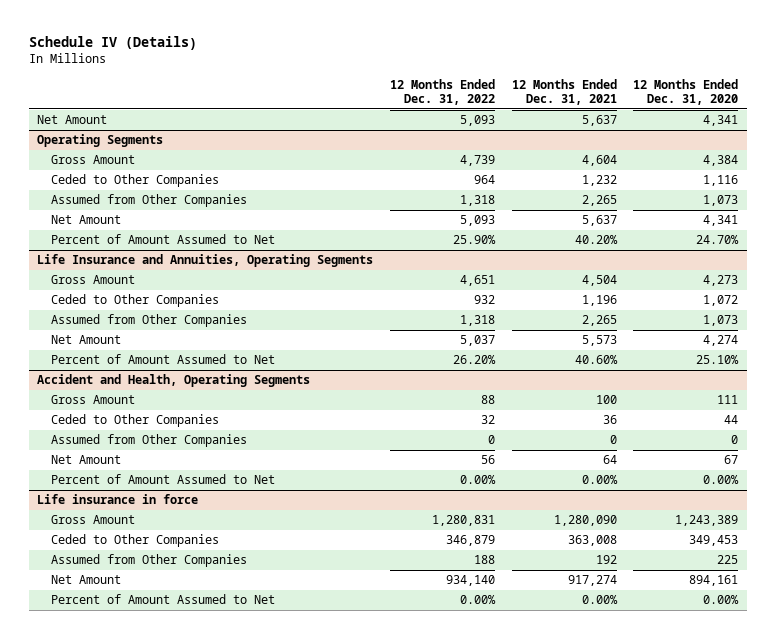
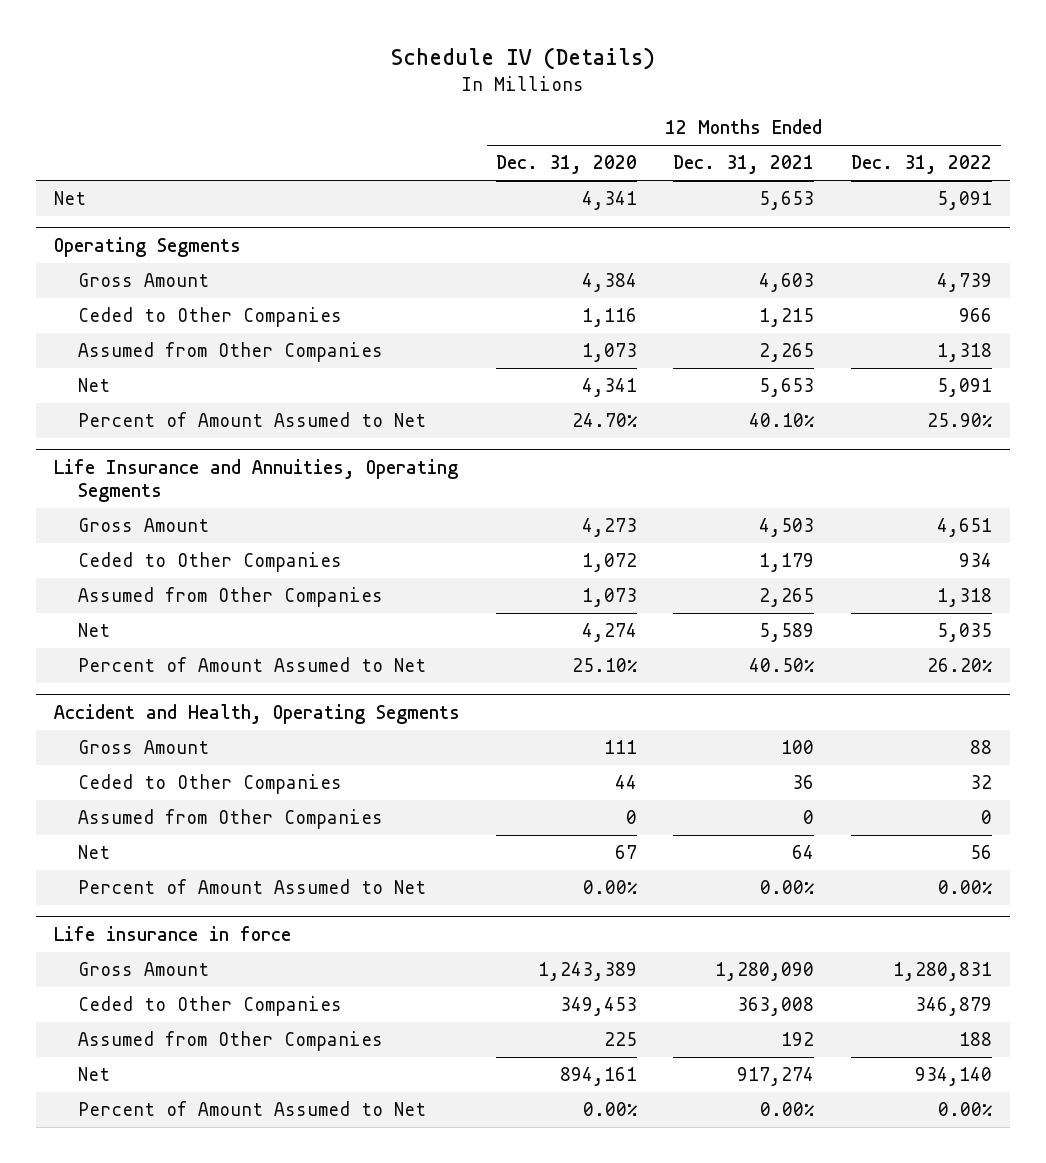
- | 12 Months Ended Dec. 31, 2022 | 12 Months Ended Dec. 31, 2021 | 12 Months Ended Dec. 31, 2020
+ | 12 Months Ended Dec. 31, 2020 | 12 Months Ended Dec. 31, 2021 | 12 Months Ended Dec. 31, 2022
- Net Amount | 5,093 | 5,637 | 4,341
+ Net | 4,341 | 5,653 | 5,091
@ Operating Segments
- Gross Amount | 4,739 | 4,604 | 4,384
- Ceded to Other Companies | 964 | 1,232 | 1,116
+ Gross Amount | 4,384 | 4,603 | 4,739
+ Ceded to Other Companies | 1,116 | 1,215 | 966
- Net Amount | 5,093 | 5,637 | 4,341
- Percent of Amount Assumed to Net | 25.90% | 40.20% | 24.70%
+ Net | 4,341 | 5,653 | 5,091
+ Percent of Amount Assumed to Net | 24.70% | 40.10% | 25.90%
@ Life Insurance and Annuities, Operating Segments
- Gross Amount | 4,651 | 4,504 | 4,273
- Ceded to Other Companies | 932 | 1,196 | 1,072
+ Gross Amount | 4,273 | 4,503 | 4,651
+ Ceded to Other Companies | 1,072 | 1,179 | 934
- Net Amount | 5,037 | 5,573 | 4,274
- Percent of Amount Assumed to Net | 26.20% | 40.60% | 25.10%
+ Net | 4,274 | 5,589 | 5,035
+ Percent of Amount Assumed to Net | 25.10% | 40.50% | 26.20%
@ Accident and Health, Operating Segments
- Net Amount | 56 | 64 | 67
+ Net | 67 | 64 | 56
@ Life insurance in force
- Net Amount | 934,140 | 917,274 | 894,161
+ Net | 894,161 | 917,274 | 934,140

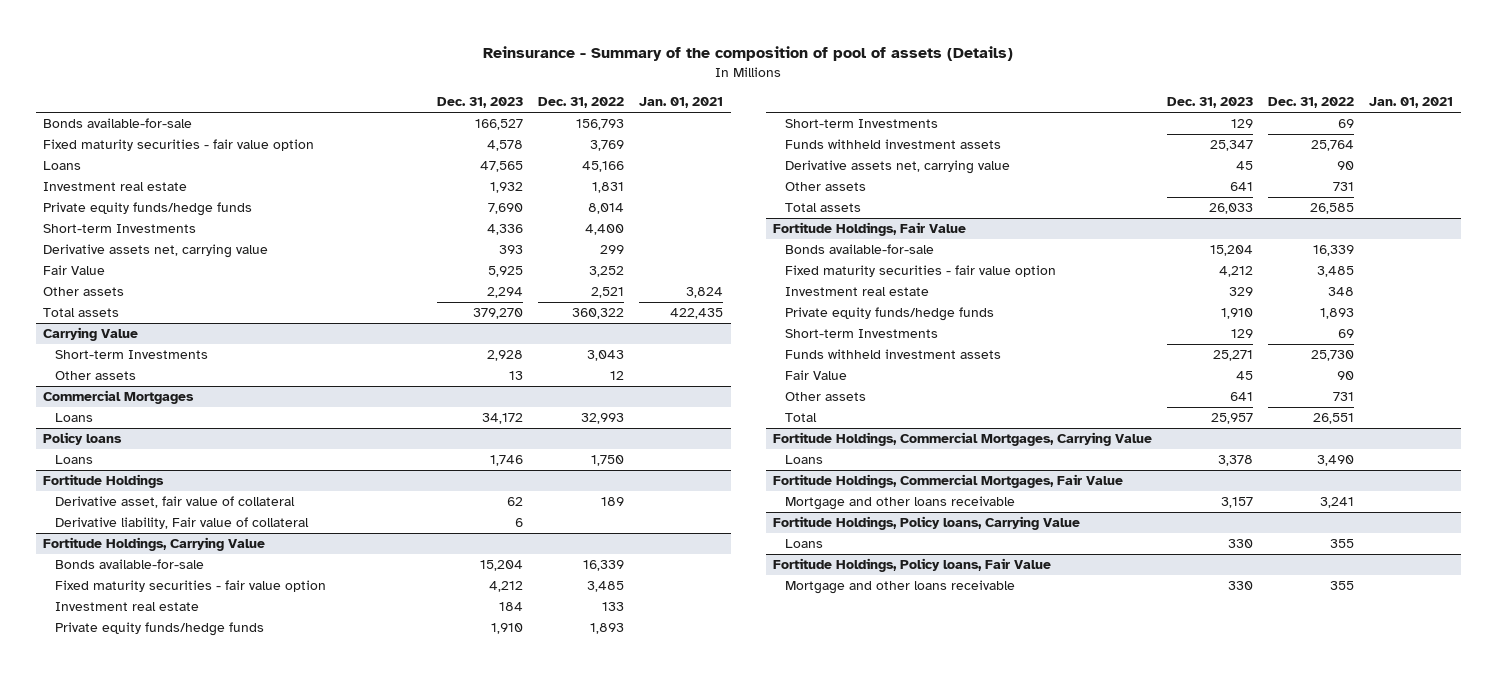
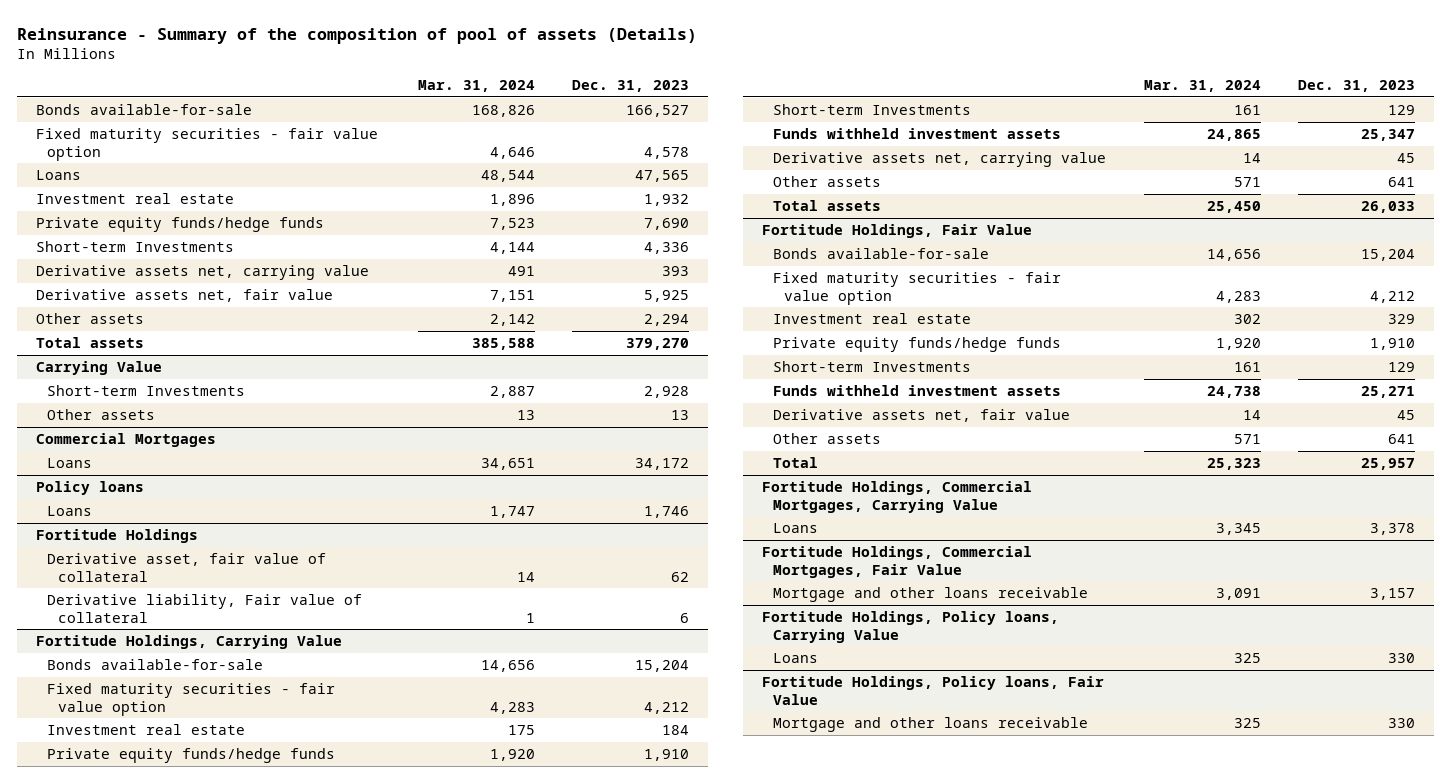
- | Dec. 31, 2023 | Dec. 31, 2022 | Jan. 01, 2021
+ | Mar. 31, 2024 | Dec. 31, 2023
- Fair Value | 5,925 | 3,252 |
+ Derivative assets net, fair value | 7,151 | 5,925
@ Fortitude Holdings, Fair Value
- Fair Value | 45 | 90 |
+ Derivative assets net, fair value | 14 | 45

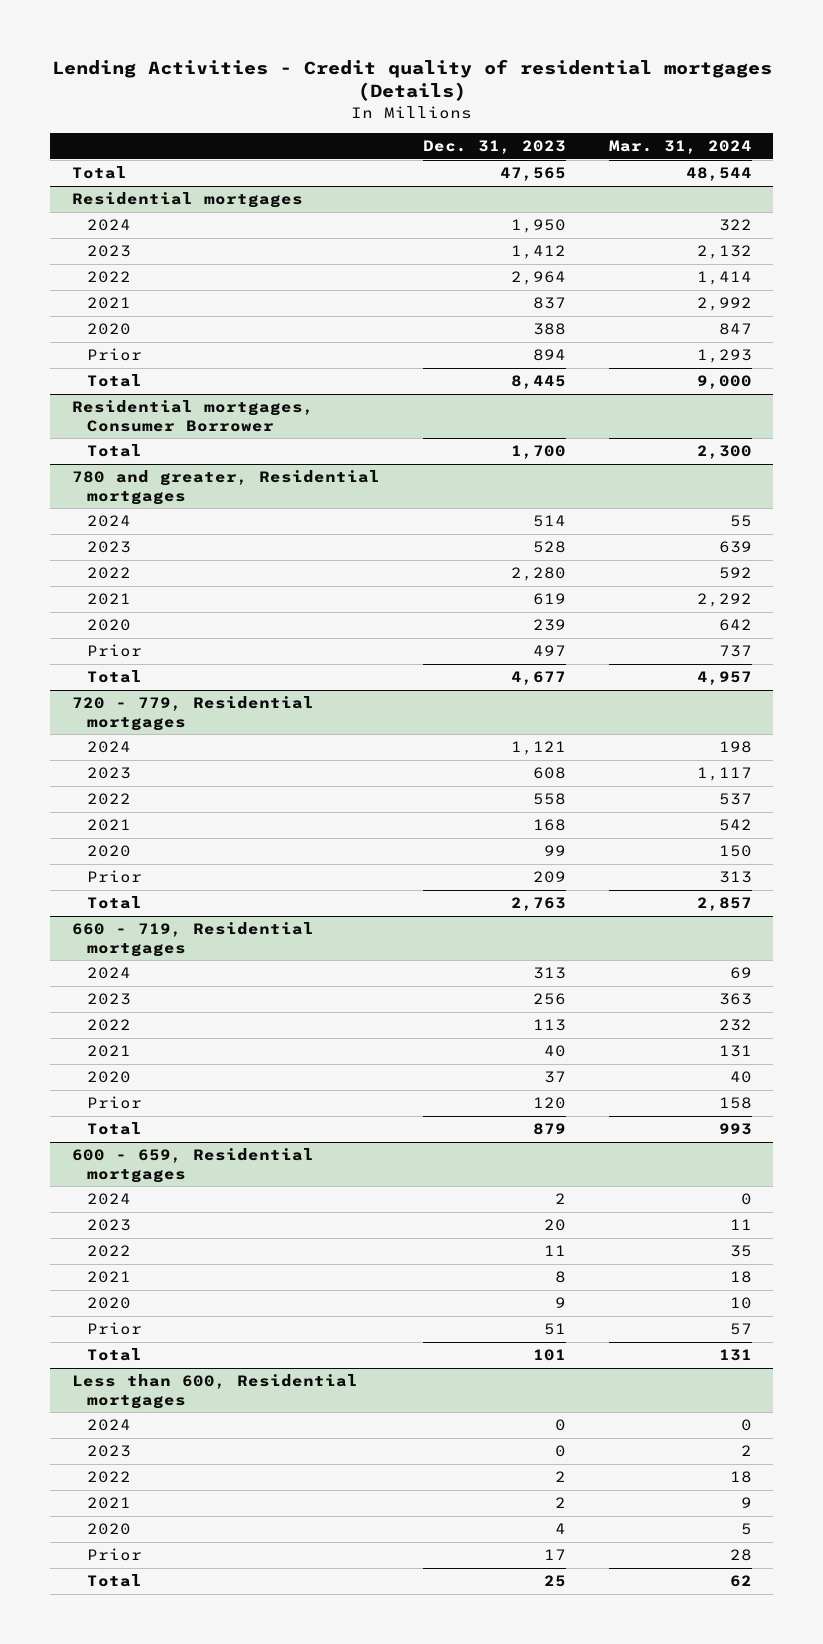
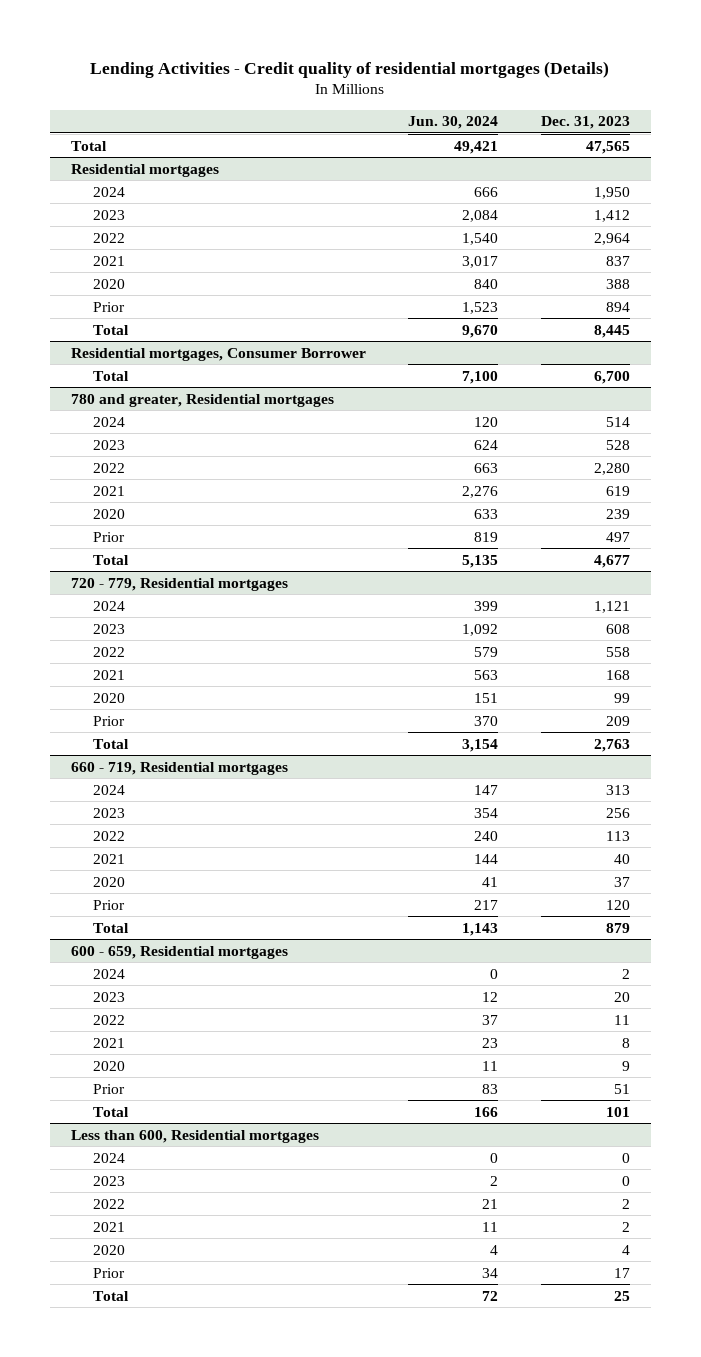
- | Dec. 31, 2023 | Mar. 31, 2024
+ | Jun. 30, 2024 | Dec. 31, 2023
@ Residential mortgages, Consumer Borrower
- Total | 1,700 | 2,300
+ Total | 7,100 | 6,700

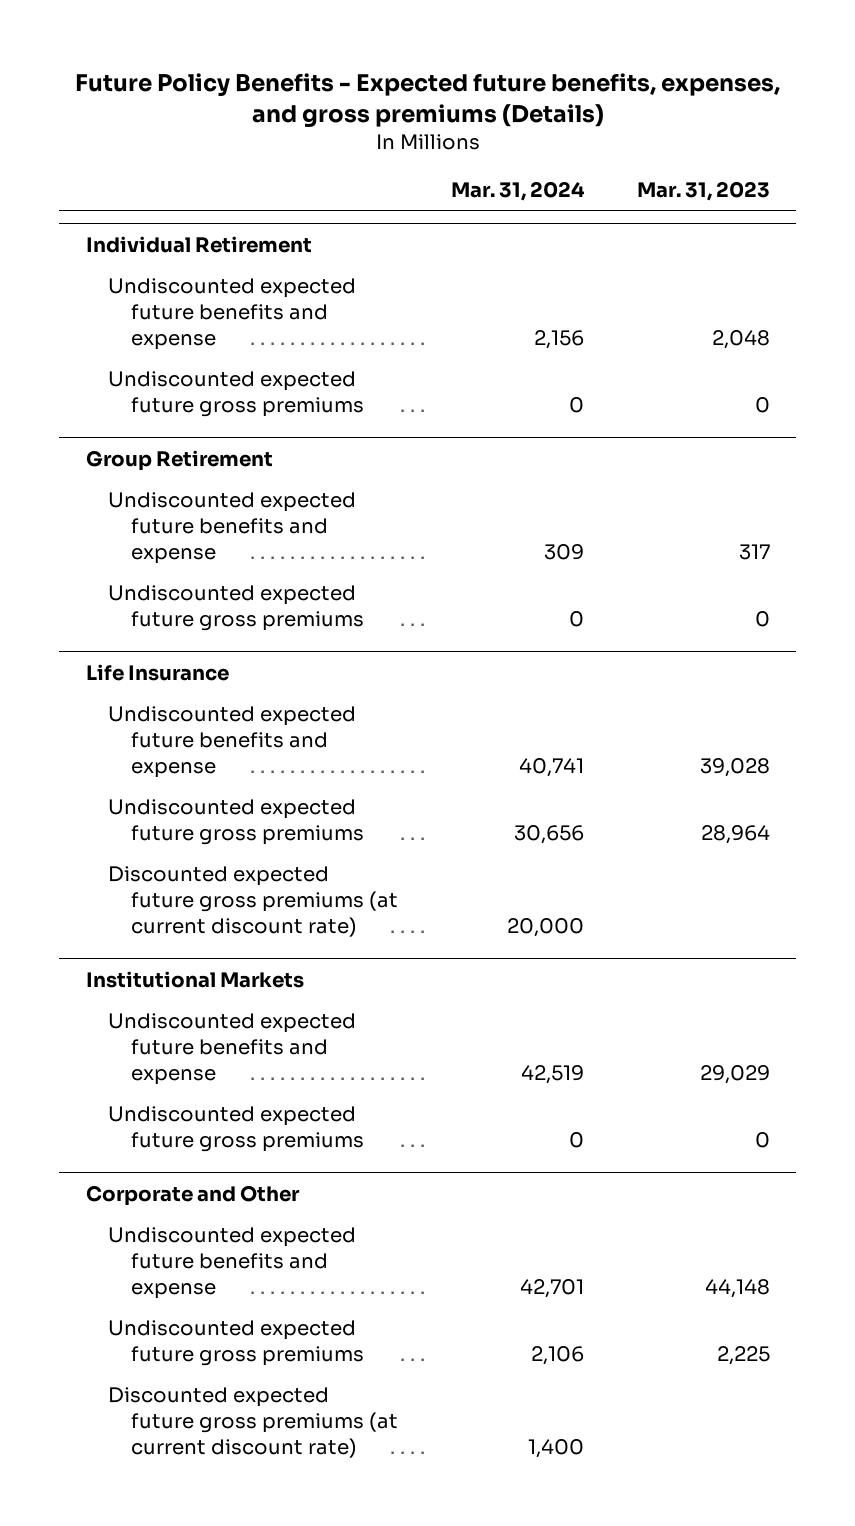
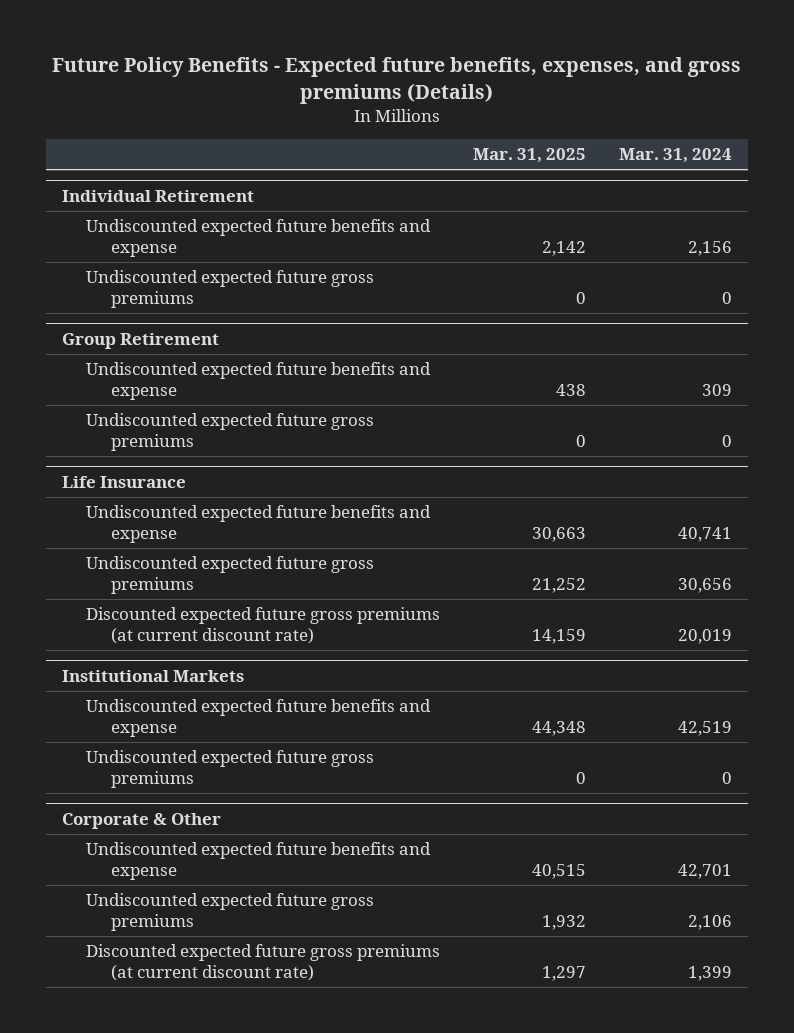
- | Mar. 31, 2024 | Mar. 31, 2023
+ | Mar. 31, 2025 | Mar. 31, 2024
@ Life Insurance
- Discounted expected future gross premiums (at current discount rate) | 20,000 |
+ Discounted expected future gross premiums (at current discount rate) | 14,159 | 20,019
- Corporate and Other
+ Corporate & Other
- Discounted expected future gross premiums (at current discount rate) | 1,400 |
+ Discounted expected future gross premiums (at current discount rate) | 1,297 | 1,399

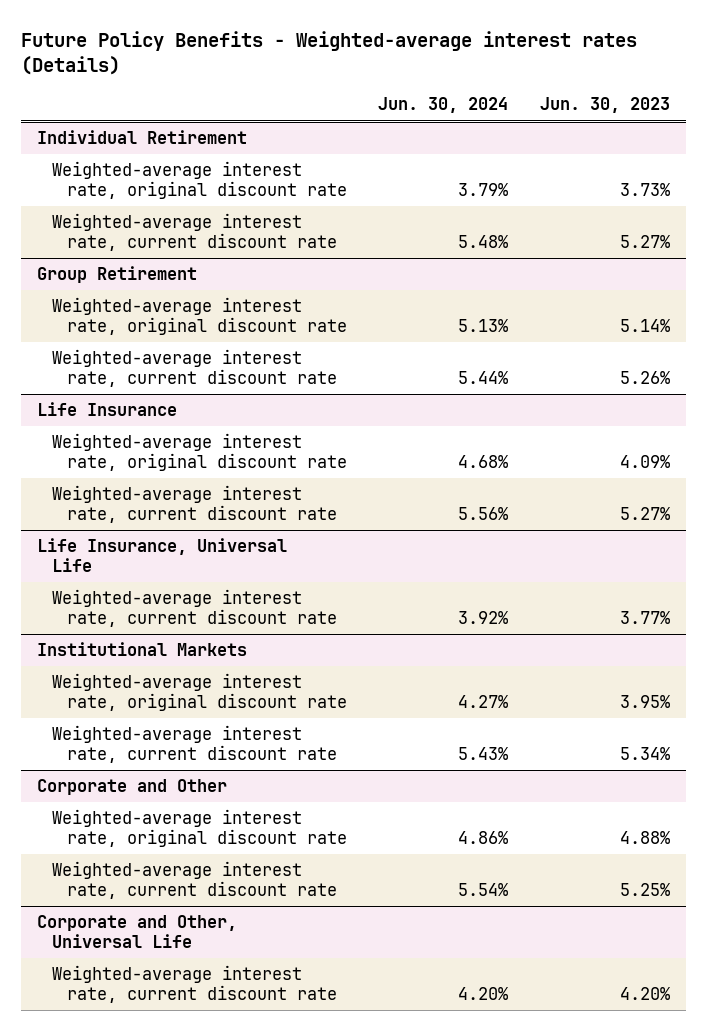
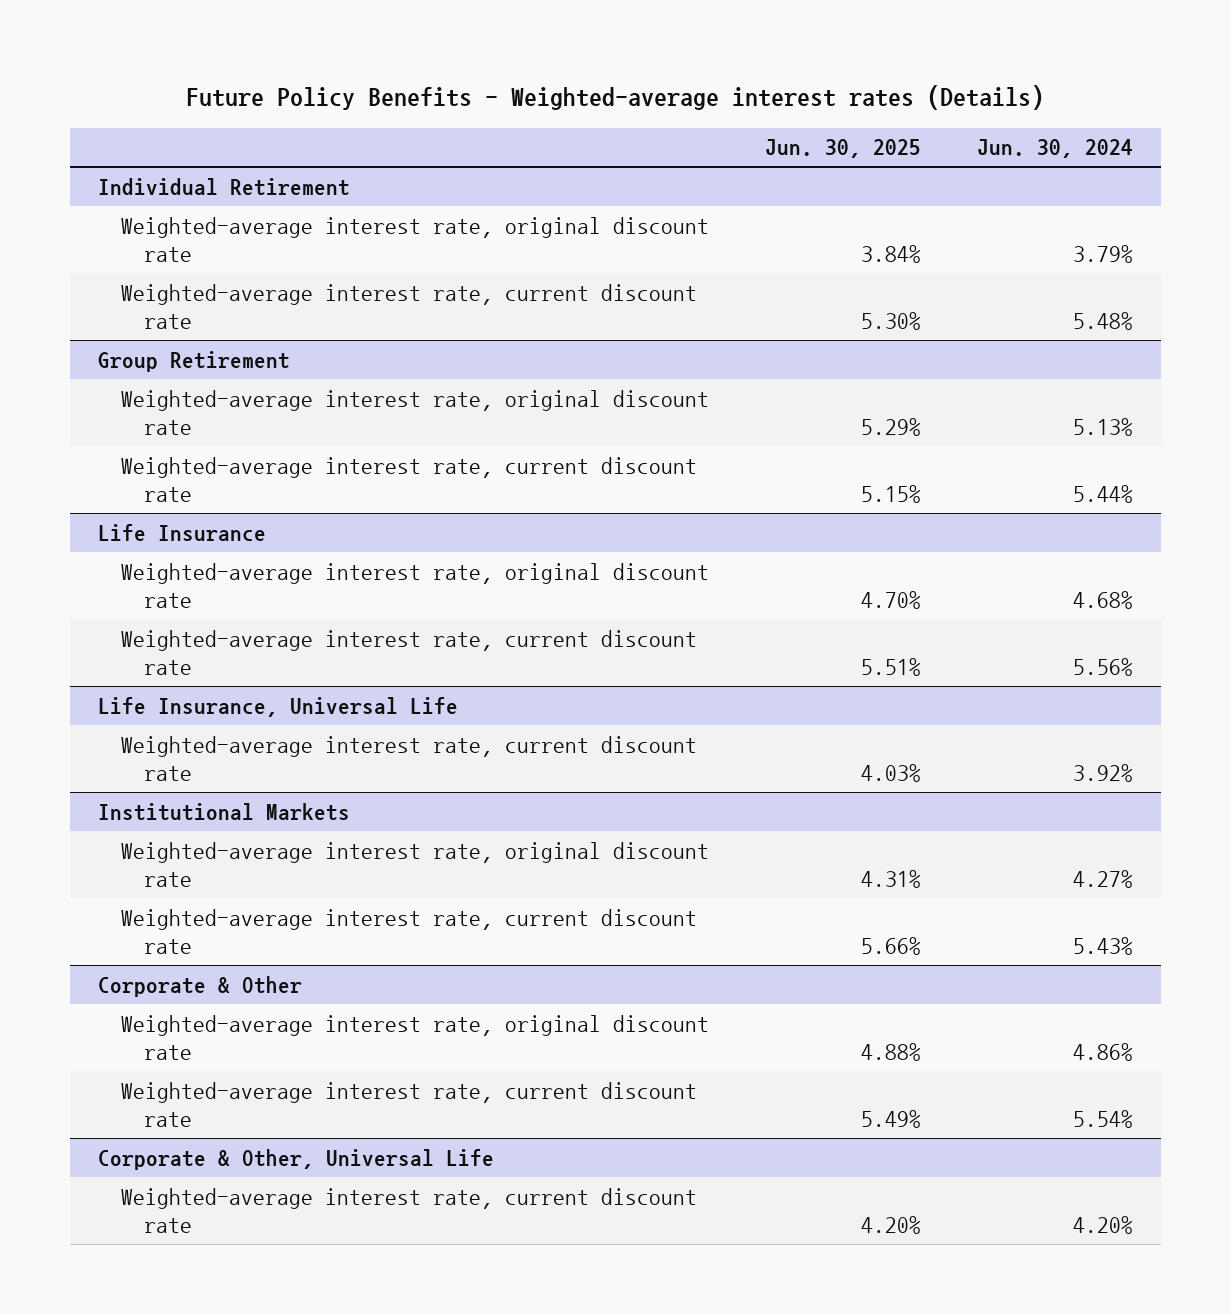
- | Jun. 30, 2024 | Jun. 30, 2023
+ | Jun. 30, 2025 | Jun. 30, 2024
- Corporate and Other
+ Corporate & Other
- Corporate and Other, Universal Life
+ Corporate & Other, Universal Life

